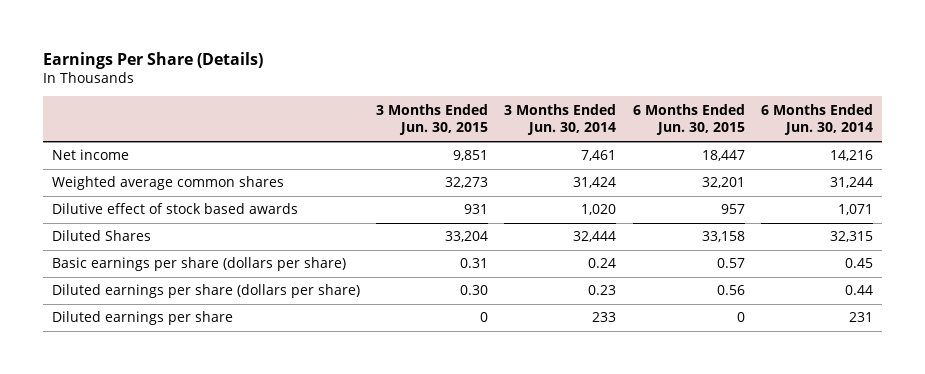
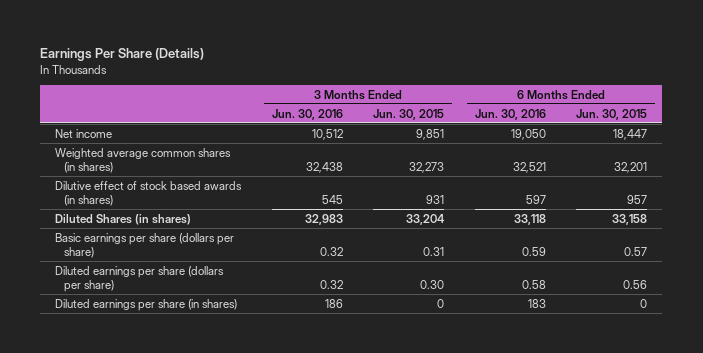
- | 3 Months Ended Jun. 30, 2015 | 3 Months Ended Jun. 30, 2014 | 6 Months Ended Jun. 30, 2015 | 6 Months Ended Jun. 30, 2014
+ | 3 Months Ended Jun. 30, 2016 | 3 Months Ended Jun. 30, 2015 | 6 Months Ended Jun. 30, 2016 | 6 Months Ended Jun. 30, 2015
- Weighted average common shares | 32,273 | 31,424 | 32,201 | 31,244
- Dilutive effect of stock based awards | 931 | 1,020 | 957 | 1,071
- Diluted Shares | 33,204 | 32,444 | 33,158 | 32,315
+ Weighted average common shares (in shares) | 32,438 | 32,273 | 32,521 | 32,201
+ Dilutive effect of stock based awards (in shares) | 545 | 931 | 597 | 957
+ Diluted Shares (in shares) | 32,983 | 33,204 | 33,118 | 33,158
- Diluted earnings per share | 0 | 233 | 0 | 231
+ Diluted earnings per share (in shares) | 186 | 0 | 183 | 0

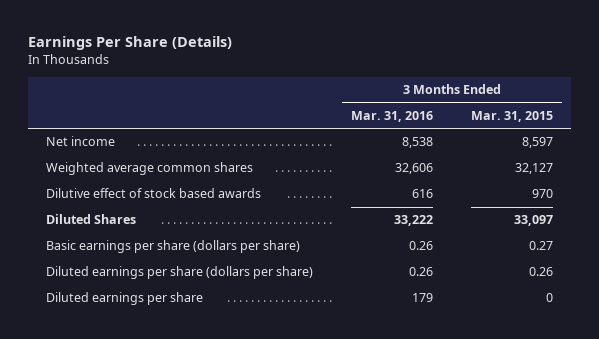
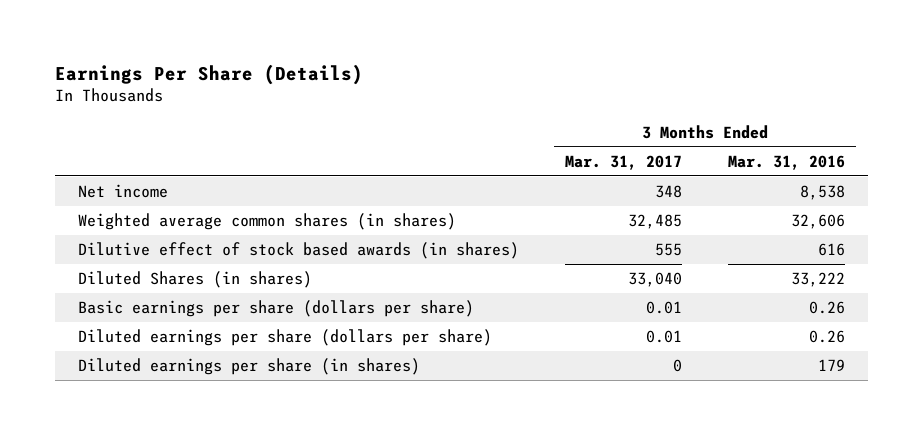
- | 3 Months Ended Mar. 31, 2016 | 3 Months Ended Mar. 31, 2015
+ | 3 Months Ended Mar. 31, 2017 | 3 Months Ended Mar. 31, 2016
- Weighted average common shares | 32,606 | 32,127
- Dilutive effect of stock based awards | 616 | 970
- Diluted Shares | 33,222 | 33,097
+ Weighted average common shares (in shares) | 32,485 | 32,606
+ Dilutive effect of stock based awards (in shares) | 555 | 616
+ Diluted Shares (in shares) | 33,040 | 33,222
- Diluted earnings per share | 179 | 0
+ Diluted earnings per share (in shares) | 0 | 179

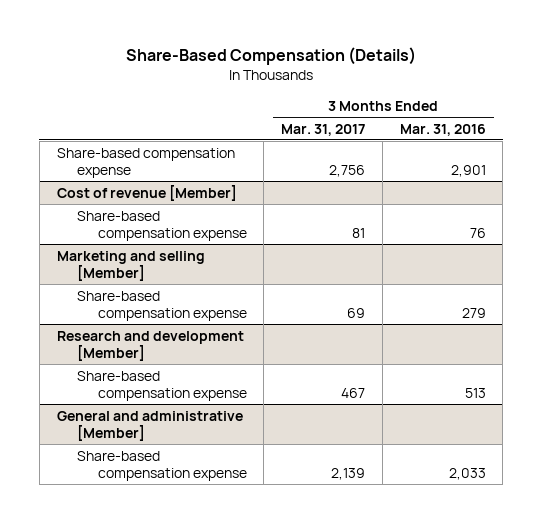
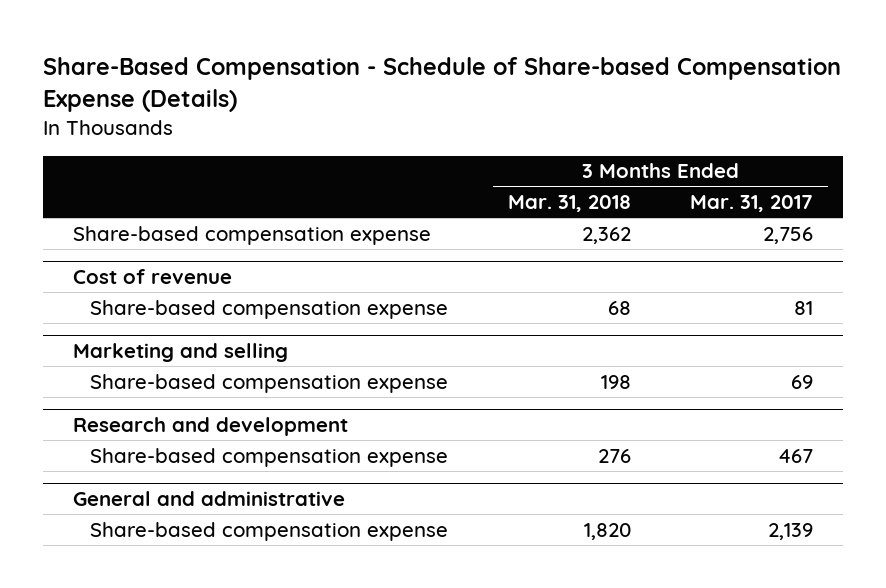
- Share-Based Compensation (Details)
+ Share-Based Compensation - Schedule of Share-based Compensation Expense (Details)
- | 3 Months Ended Mar. 31, 2017 | 3 Months Ended Mar. 31, 2016
+ | 3 Months Ended Mar. 31, 2018 | 3 Months Ended Mar. 31, 2017
- Cost of revenue [Member]
+ Cost of revenue
- Marketing and selling [Member]
+ Marketing and selling
- Research and development [Member]
+ Research and development
- General and administrative [Member]
+ General and administrative

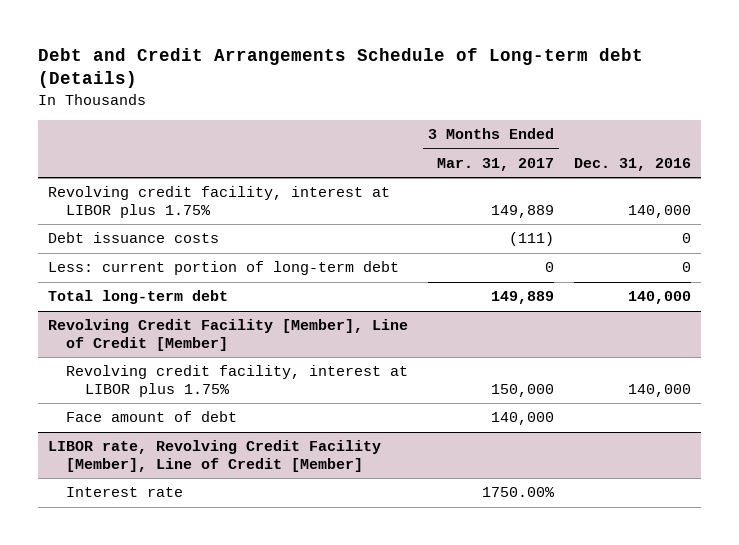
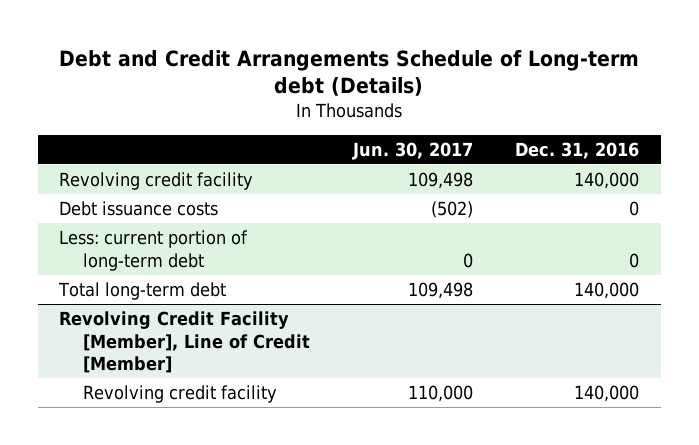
- | 3 Months Ended Mar. 31, 2017 | Dec. 31, 2016
+ | Jun. 30, 2017 | Dec. 31, 2016
- Revolving credit facility, interest at LIBOR plus 1.75% | 149,889 | 140,000
+ Revolving credit facility | 109,498 | 140,000
@ Revolving Credit Facility [Member], Line of Credit [Member]
- Revolving credit facility, interest at LIBOR plus 1.75% | 150,000 | 140,000
- Face amount of debt | 140,000 |
- LIBOR rate, Revolving Credit Facility [Member], Line of Credit [Member]
- Interest rate | 1750.00% |
@ Revolving Credit Facility [Member], Line of Credit [Member]
+ Revolving credit facility | 110,000 | 140,000

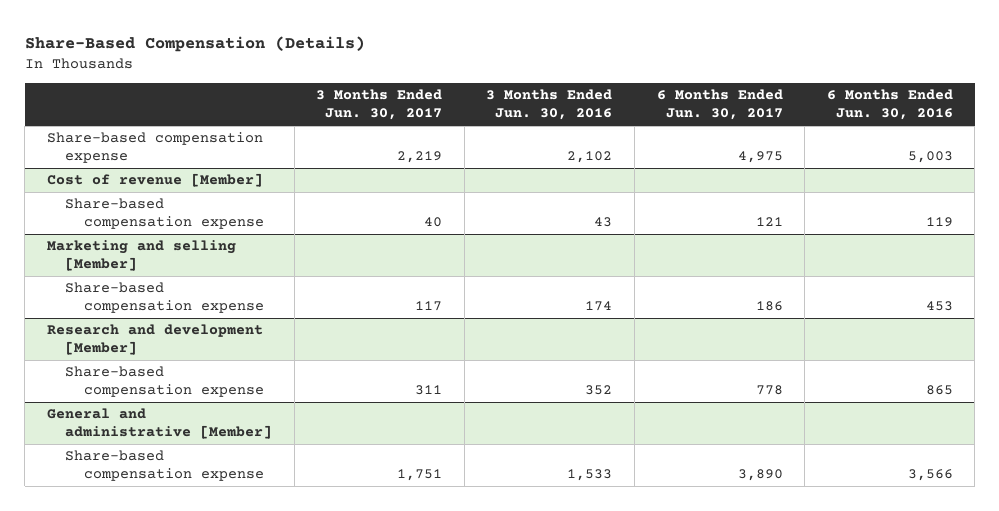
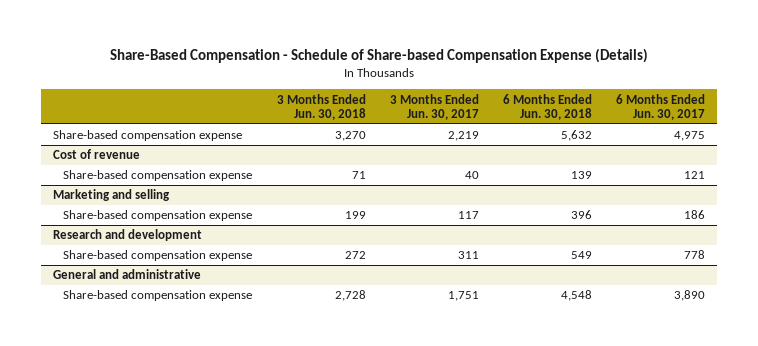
- Share-Based Compensation (Details)
+ Share-Based Compensation - Schedule of Share-based Compensation Expense (Details)
- | 3 Months Ended Jun. 30, 2017 | 3 Months Ended Jun. 30, 2016 | 6 Months Ended Jun. 30, 2017 | 6 Months Ended Jun. 30, 2016
+ | 3 Months Ended Jun. 30, 2018 | 3 Months Ended Jun. 30, 2017 | 6 Months Ended Jun. 30, 2018 | 6 Months Ended Jun. 30, 2017
- Cost of revenue [Member]
+ Cost of revenue
- Marketing and selling [Member]
+ Marketing and selling
- Research and development [Member]
+ Research and development
- General and administrative [Member]
+ General and administrative

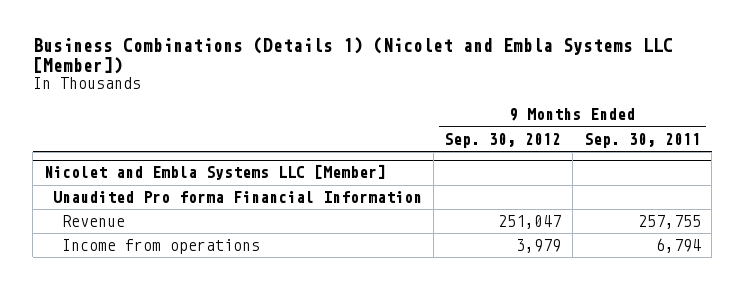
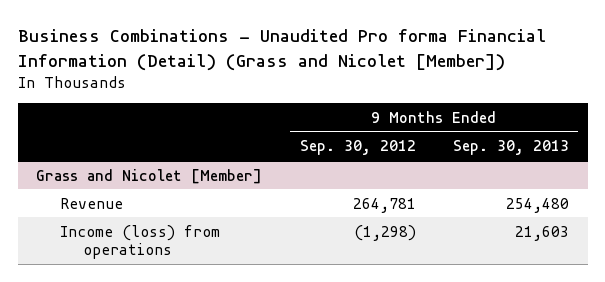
- Business Combinations (Details 1) (Nicolet and Embla Systems LLC [Member])
+ Business Combinations - Unaudited Pro forma Financial Information (Detail) (Grass and Nicolet [Member])
- | 9 Months Ended Sep. 30, 2012 | 9 Months Ended Sep. 30, 2011
+ | 9 Months Ended Sep. 30, 2012 | 9 Months Ended Sep. 30, 2013
- Nicolet and Embla Systems LLC [Member]
- Unaudited Pro forma Financial Information
- Revenue | 251,047 | 257,755
- Income from operations | 3,979 | 6,794
+ Grass and Nicolet [Member]
+ Revenue | 264,781 | 254,480
+ Income (loss) from operations | (1,298) | 21,603

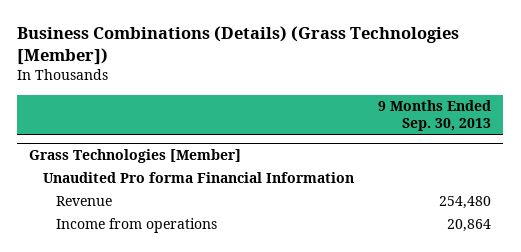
- Business Combinations - Unaudited Pro forma Financial Information (Detail) (Grass and Nicolet [Member])
+ Business Combinations (Details) (Grass Technologies [Member])
- | 9 Months Ended Sep. 30, 2012 | 9 Months Ended Sep. 30, 2013
+ | 9 Months Ended Sep. 30, 2013
- Grass and Nicolet [Member]
+ Grass Technologies [Member]
+ Unaudited Pro forma Financial Information
- Income (loss) from operations | (1,298) | 21,603
+ Income from operations | 20,864

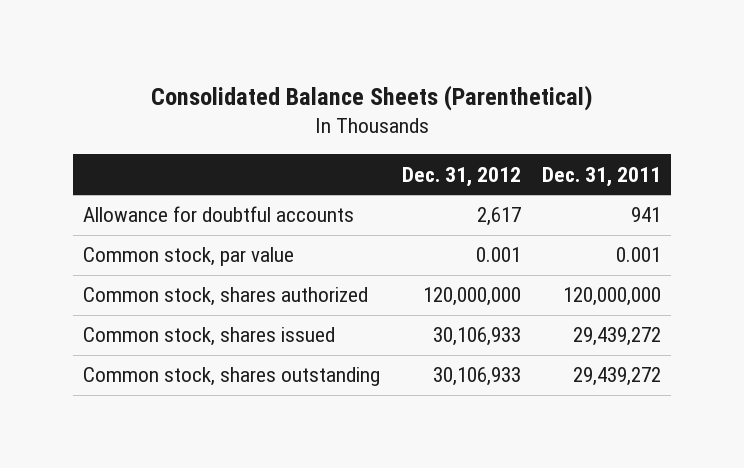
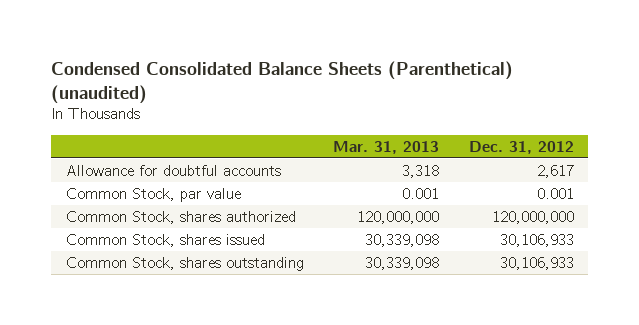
- Consolidated Balance Sheets (Parenthetical)
+ Condensed Consolidated Balance Sheets (Parenthetical) (unaudited)
- | Dec. 31, 2012 | Dec. 31, 2011
+ | Mar. 31, 2013 | Dec. 31, 2012
- Common stock, par value | 0.001 | 0.001
- Common stock, shares authorized | 120,000,000 | 120,000,000
- Common stock, shares issued | 30,106,933 | 29,439,272
- Common stock, shares outstanding | 30,106,933 | 29,439,272
+ Common Stock, par value | 0.001 | 0.001
+ Common Stock, shares authorized | 120,000,000 | 120,000,000
+ Common Stock, shares issued | 30,339,098 | 30,106,933
+ Common Stock, shares outstanding | 30,339,098 | 30,106,933

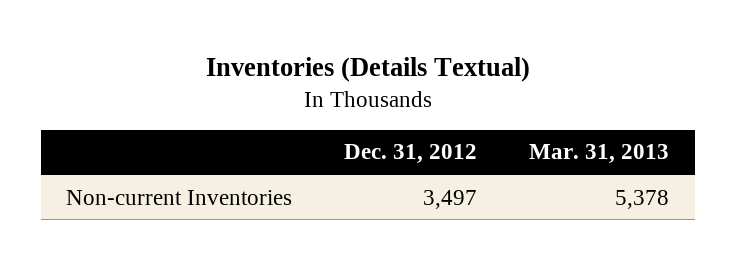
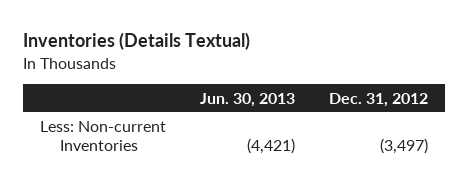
- | Dec. 31, 2012 | Mar. 31, 2013
+ | Jun. 30, 2013 | Dec. 31, 2012
- Non-current Inventories | 3,497 | 5,378
+ Less: Non-current Inventories | (4,421) | (3,497)

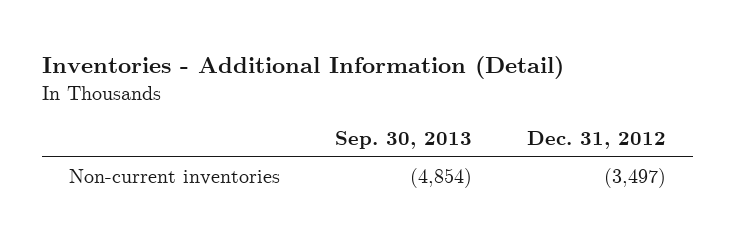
- Inventories (Details Textual)
+ Inventories - Additional Information (Detail)
- | Jun. 30, 2013 | Dec. 31, 2012
+ | Sep. 30, 2013 | Dec. 31, 2012
- Less: Non-current Inventories | (4,421) | (3,497)
+ Non-current inventories | (4,854) | (3,497)

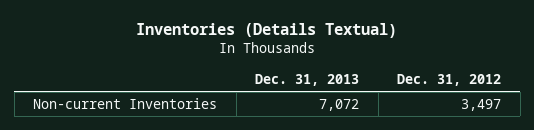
- Inventories - Additional Information (Detail)
+ Inventories (Details Textual)
- | Sep. 30, 2013 | Dec. 31, 2012
+ | Dec. 31, 2013 | Dec. 31, 2012
- Non-current inventories | (4,854) | (3,497)
+ Non-current Inventories | 7,072 | 3,497

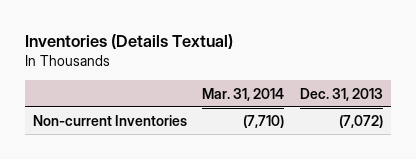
- | Dec. 31, 2013 | Dec. 31, 2012
+ | Mar. 31, 2014 | Dec. 31, 2013
- Non-current Inventories | 7,072 | 3,497
+ Non-current Inventories | (7,710) | (7,072)

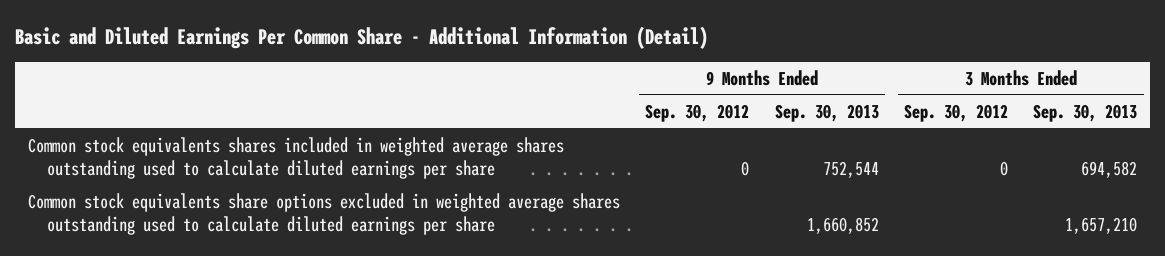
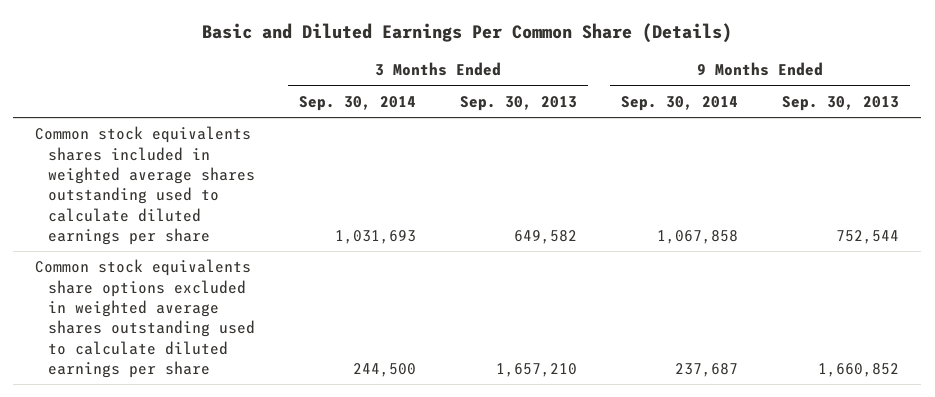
- Basic and Diluted Earnings Per Common Share - Additional Information (Detail)
+ Basic and Diluted Earnings Per Common Share (Details)
- | 9 Months Ended Sep. 30, 2012 | 9 Months Ended Sep. 30, 2013 | 3 Months Ended Sep. 30, 2012 | 3 Months Ended Sep. 30, 2013
+ | 3 Months Ended Sep. 30, 2014 | 3 Months Ended Sep. 30, 2013 | 9 Months Ended Sep. 30, 2014 | 9 Months Ended Sep. 30, 2013
- Common stock equivalents shares included in weighted average shares outstanding used to calculate diluted earnings per share | 0 | 752,544 | 0 | 694,582
+ Common stock equivalents shares included in weighted average shares outstanding used to calculate diluted earnings per share | 1,031,693 | 649,582 | 1,067,858 | 752,544

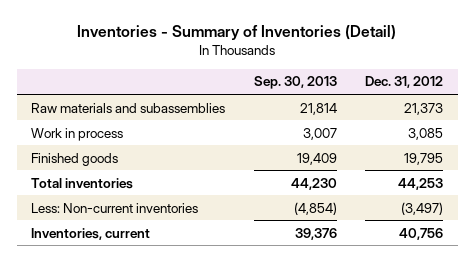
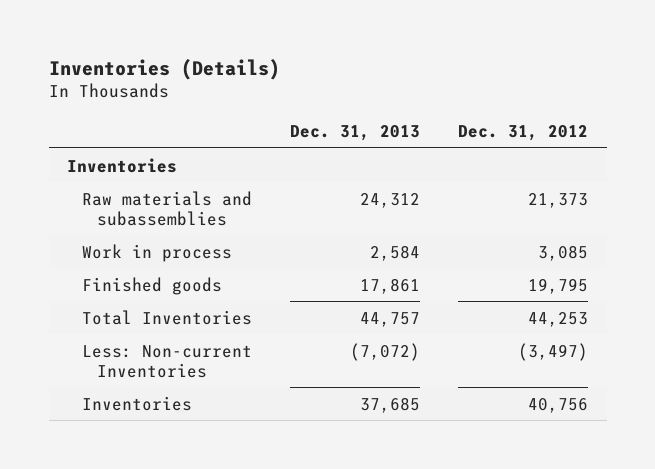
- Inventories - Summary of Inventories (Detail)
+ Inventories (Details)
- | Sep. 30, 2013 | Dec. 31, 2012
+ | Dec. 31, 2013 | Dec. 31, 2012
+ Inventories
- Total inventories | 44,230 | 44,253
- Less: Non-current inventories | (4,854) | (3,497)
- Inventories, current | 39,376 | 40,756
+ Total Inventories | 44,757 | 44,253
+ Less: Non-current Inventories | (7,072) | (3,497)
+ Inventories | 37,685 | 40,756

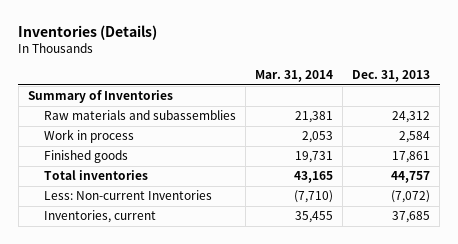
- | Dec. 31, 2013 | Dec. 31, 2012
+ | Mar. 31, 2014 | Dec. 31, 2013
- Inventories
+ Summary of Inventories
- Total Inventories | 44,757 | 44,253
+ Total inventories | 43,165 | 44,757
- Inventories | 37,685 | 40,756
+ Inventories, current | 35,455 | 37,685

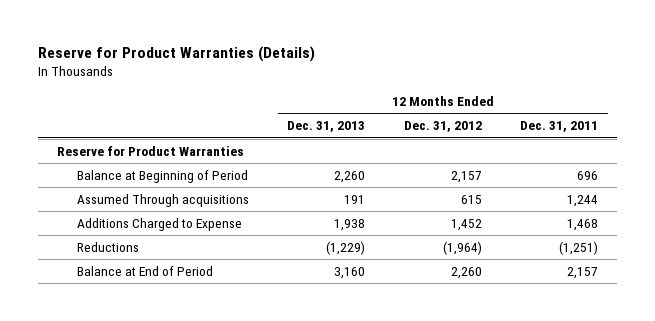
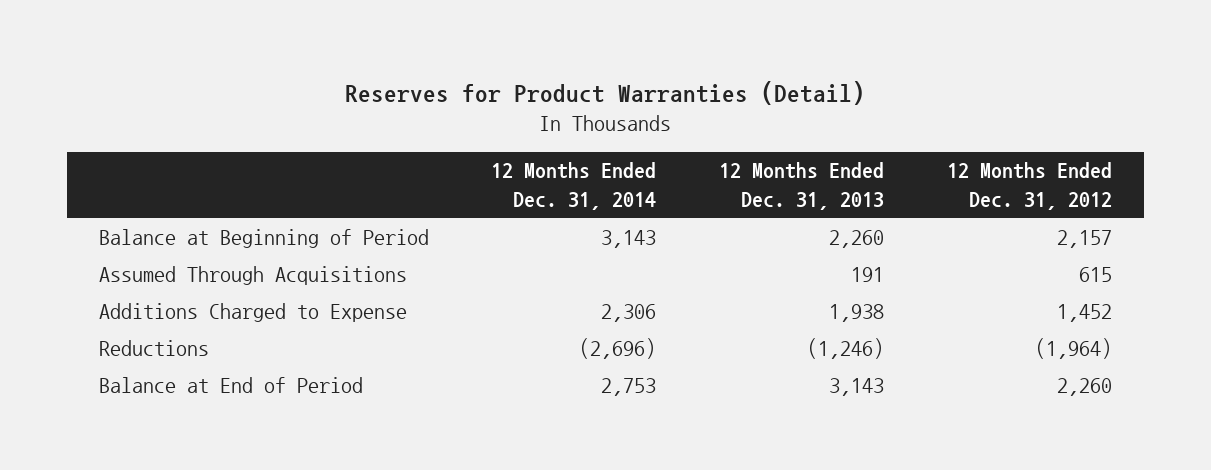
- Reserve for Product Warranties (Details)
+ Reserves for Product Warranties (Detail)
- | 12 Months Ended Dec. 31, 2013 | 12 Months Ended Dec. 31, 2012 | 12 Months Ended Dec. 31, 2011
+ | 12 Months Ended Dec. 31, 2014 | 12 Months Ended Dec. 31, 2013 | 12 Months Ended Dec. 31, 2012
- Reserve for Product Warranties
- Assumed Through acquisitions | 191 | 615 | 1,244
+ Assumed Through Acquisitions | | 191 | 615
- Reductions | (1,229) | (1,964) | (1,251)
- Balance at End of Period | 3,160 | 2,260 | 2,157
+ Reductions | (2,696) | (1,246) | (1,964)
+ Balance at End of Period | 2,753 | 3,143 | 2,260

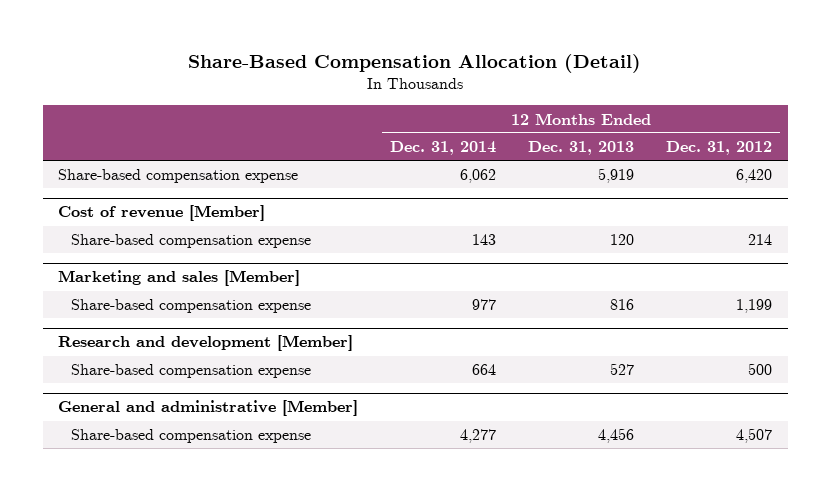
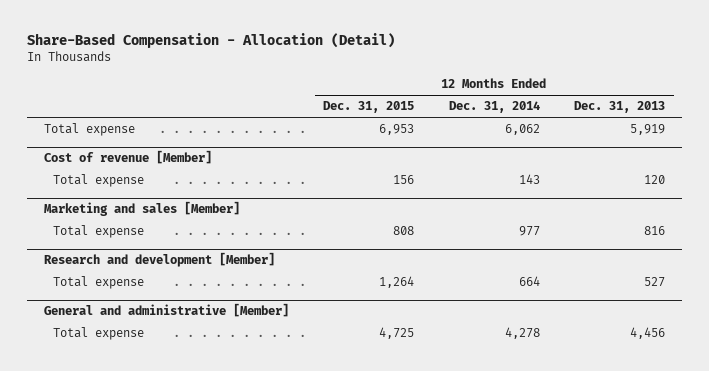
- Share-Based Compensation Allocation (Detail)
+ Share-Based Compensation - Allocation (Detail)
- | 12 Months Ended Dec. 31, 2014 | 12 Months Ended Dec. 31, 2013 | 12 Months Ended Dec. 31, 2012
+ | 12 Months Ended Dec. 31, 2015 | 12 Months Ended Dec. 31, 2014 | 12 Months Ended Dec. 31, 2013
- Share-based compensation expense | 6,062 | 5,919 | 6,420
+ Total expense | 6,953 | 6,062 | 5,919
@ Cost of revenue [Member]
- Share-based compensation expense | 143 | 120 | 214
+ Total expense | 156 | 143 | 120
@ Marketing and sales [Member]
- Share-based compensation expense | 977 | 816 | 1,199
+ Total expense | 808 | 977 | 816
@ Research and development [Member]
- Share-based compensation expense | 664 | 527 | 500
+ Total expense | 1,264 | 664 | 527
@ General and administrative [Member]
- Share-based compensation expense | 4,277 | 4,456 | 4,507
+ Total expense | 4,725 | 4,278 | 4,456

